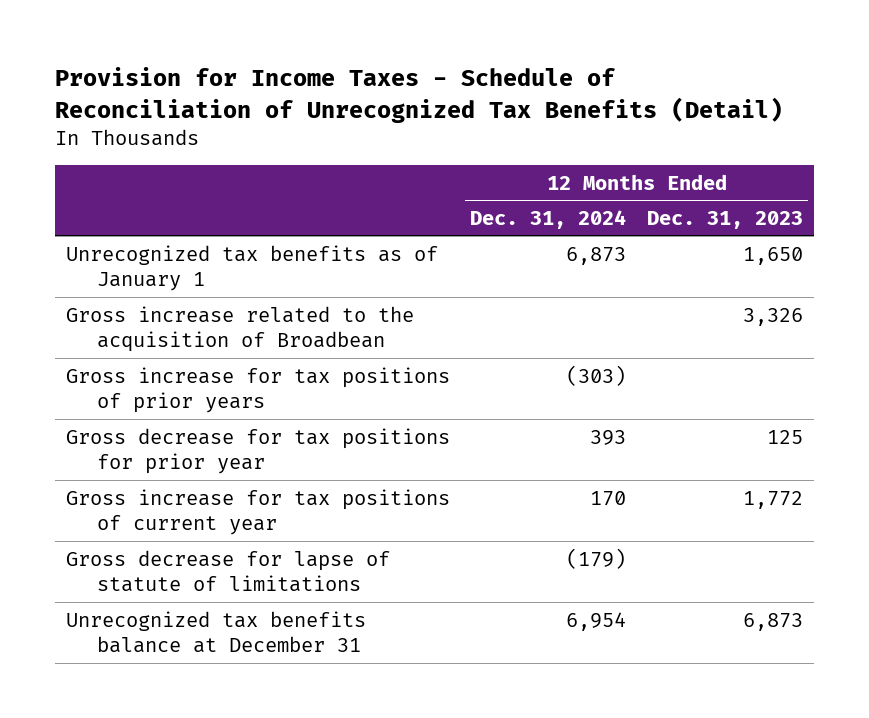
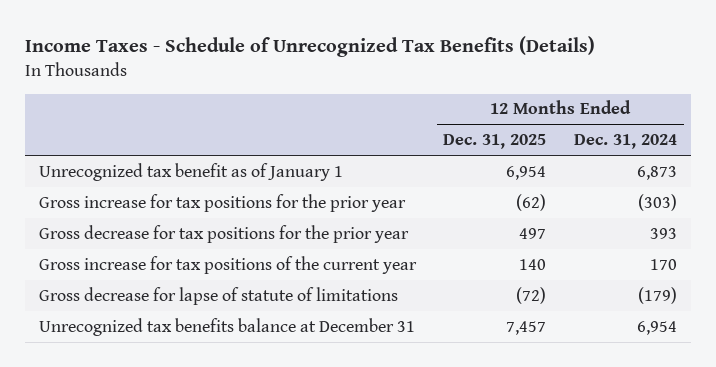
- Provision for Income Taxes - Schedule of Reconciliation of Unrecognized Tax Benefits (Detail)
+ Income Taxes - Schedule of Unrecognized Tax Benefits (Details)
- | 12 Months Ended Dec. 31, 2024 | 12 Months Ended Dec. 31, 2023
+ | 12 Months Ended Dec. 31, 2025 | 12 Months Ended Dec. 31, 2024
- Unrecognized tax benefits as of January 1 | 6,873 | 1,650
- Gross increase related to the acquisition of Broadbean | | 3,326
- Gross increase for tax positions of prior years | (303) |
- Gross decrease for tax positions for prior year | 393 | 125
- Gross increase for tax positions of current year | 170 | 1,772
+ Unrecognized tax benefit as of January 1 | 6,954 | 6,873
+ Gross increase for tax positions for the prior year | (62) | (303)
+ Gross decrease for tax positions for the prior year | 497 | 393
+ Gross increase for tax positions of the current year | 140 | 170

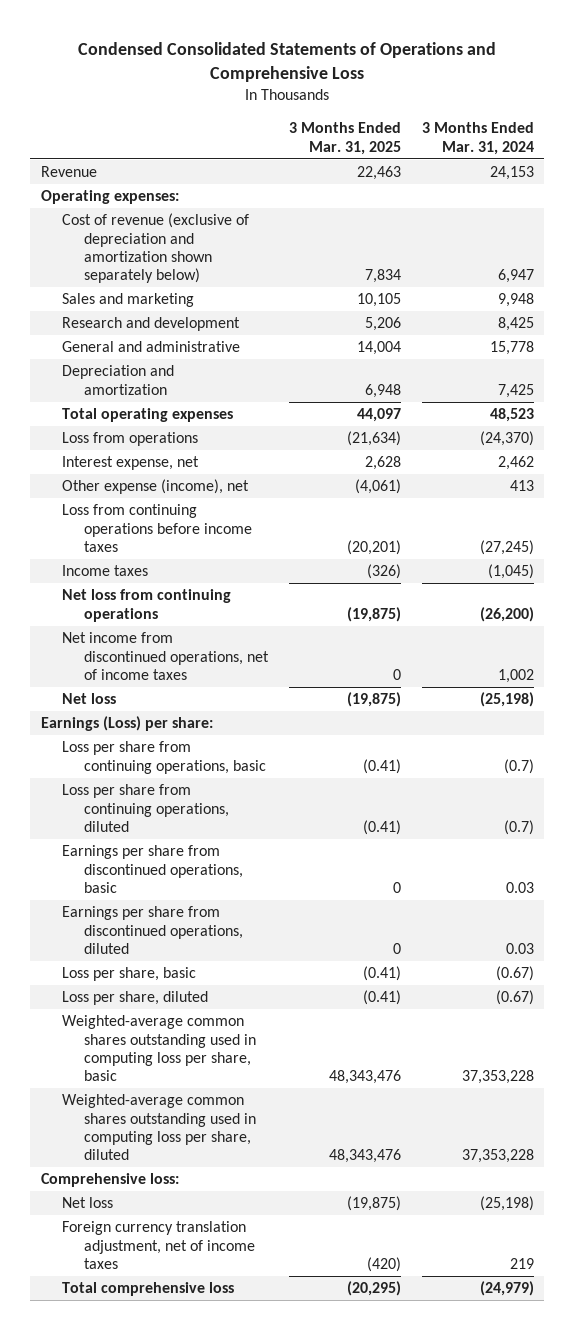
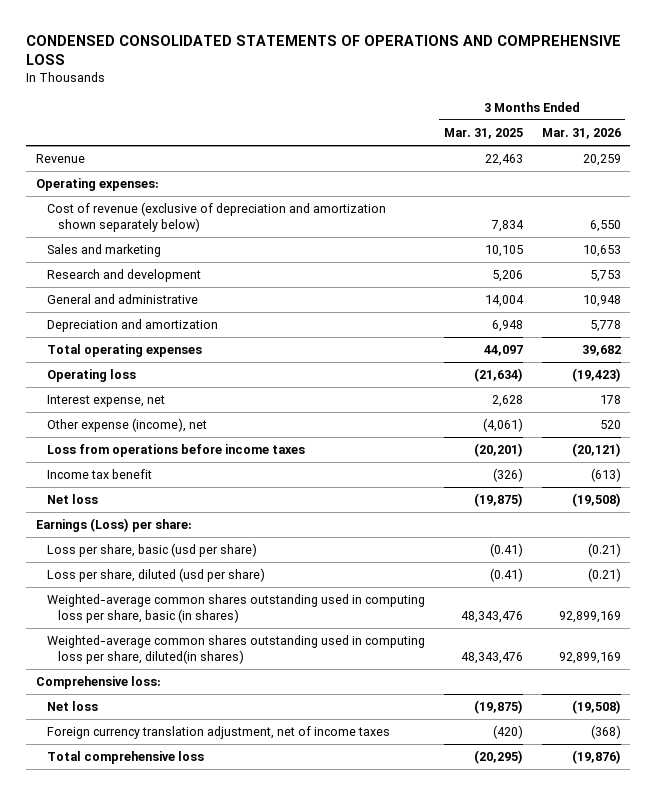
- Condensed Consolidated Statements of Operations and Comprehensive Loss
+ CONDENSED CONSOLIDATED STATEMENTS OF OPERATIONS AND COMPREHENSIVE LOSS
- | 3 Months Ended Mar. 31, 2025 | 3 Months Ended Mar. 31, 2024
+ | 3 Months Ended Mar. 31, 2025 | 3 Months Ended Mar. 31, 2026
- Loss from operations | (21,634) | (24,370)
+ Operating loss | (21,634) | (19,423)
- Loss from continuing operations before income taxes | (20,201) | (27,245)
- Income taxes | (326) | (1,045)
- Net loss from continuing operations | (19,875) | (26,200)
- Net income from discontinued operations, net of income taxes | 0 | 1,002
+ Loss from operations before income taxes | (20,201) | (20,121)
+ Income tax benefit | (326) | (613)
- Loss per share from continuing operations, basic | (0.41) | (0.7)
- Loss per share from continuing operations, diluted | (0.41) | (0.7)
- Earnings per share from discontinued operations, basic | 0 | 0.03
- Earnings per share from discontinued operations, diluted | 0 | 0.03
- Loss per share, basic | (0.41) | (0.67)
- Loss per share, diluted | (0.41) | (0.67)
- Weighted-average common shares outstanding used in computing loss per share, basic | 48,343,476 | 37,353,228
- Weighted-average common shares outstanding used in computing loss per share, diluted | 48,343,476 | 37,353,228
+ Loss per share, basic (usd per share) | (0.41) | (0.21)
+ Loss per share, diluted (usd per share) | (0.41) | (0.21)
+ Weighted-average common shares outstanding used in computing loss per share, basic (in shares) | 48,343,476 | 92,899,169
+ Weighted-average common shares outstanding used in computing loss per share, diluted(in shares) | 48,343,476 | 92,899,169

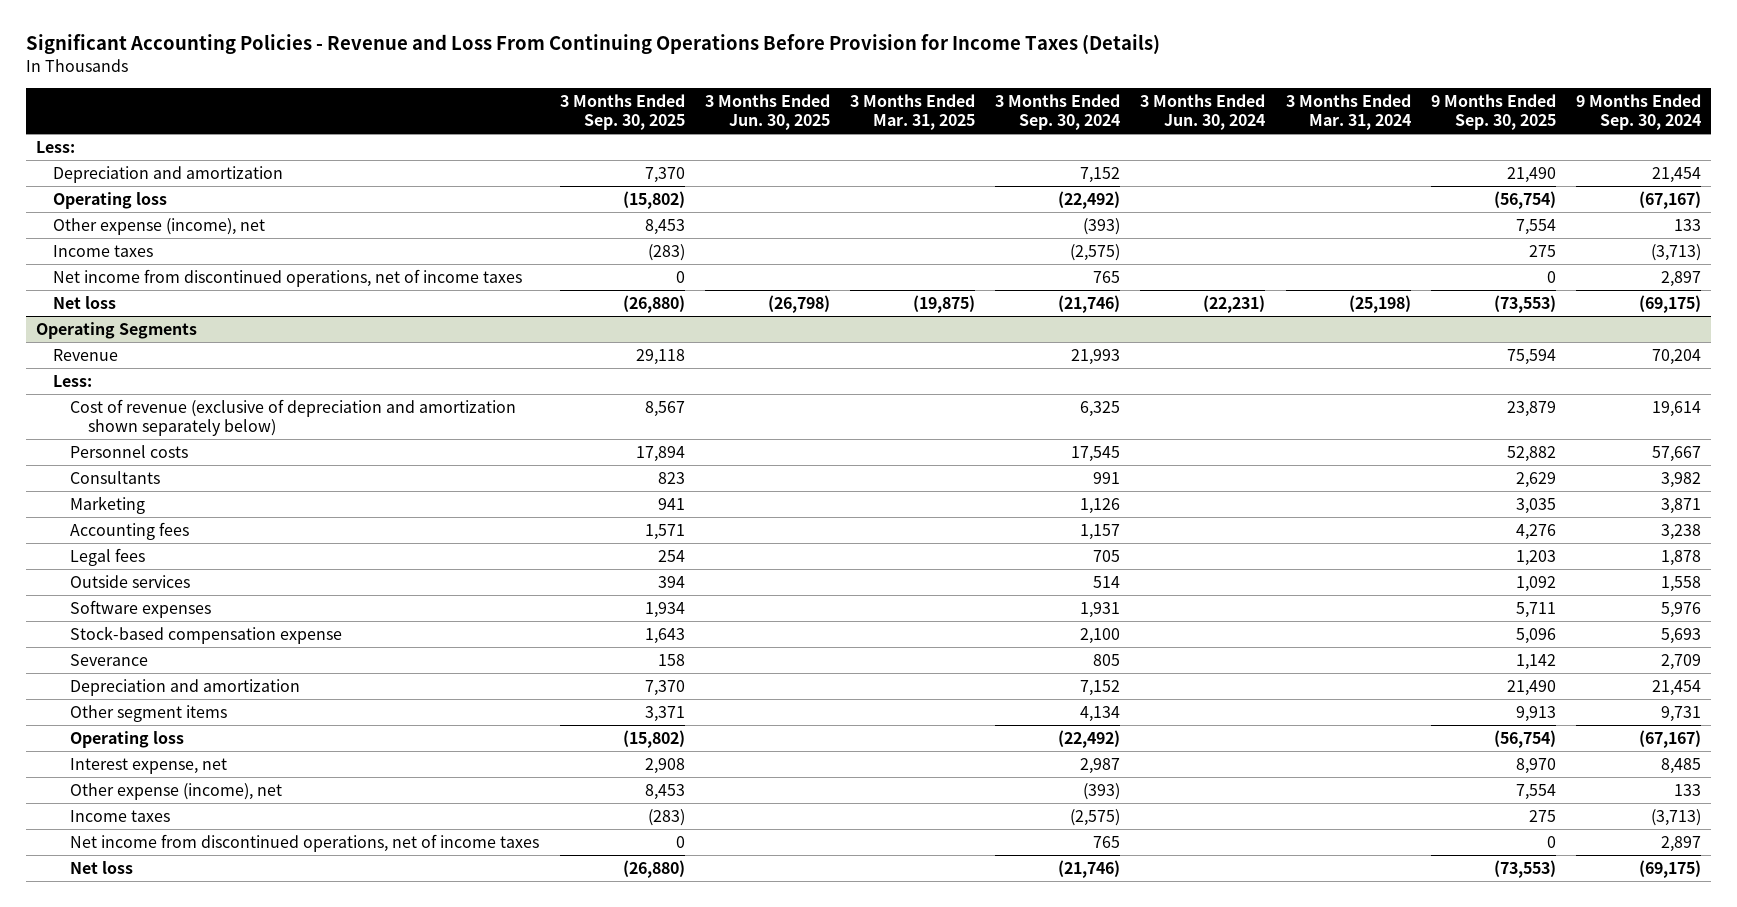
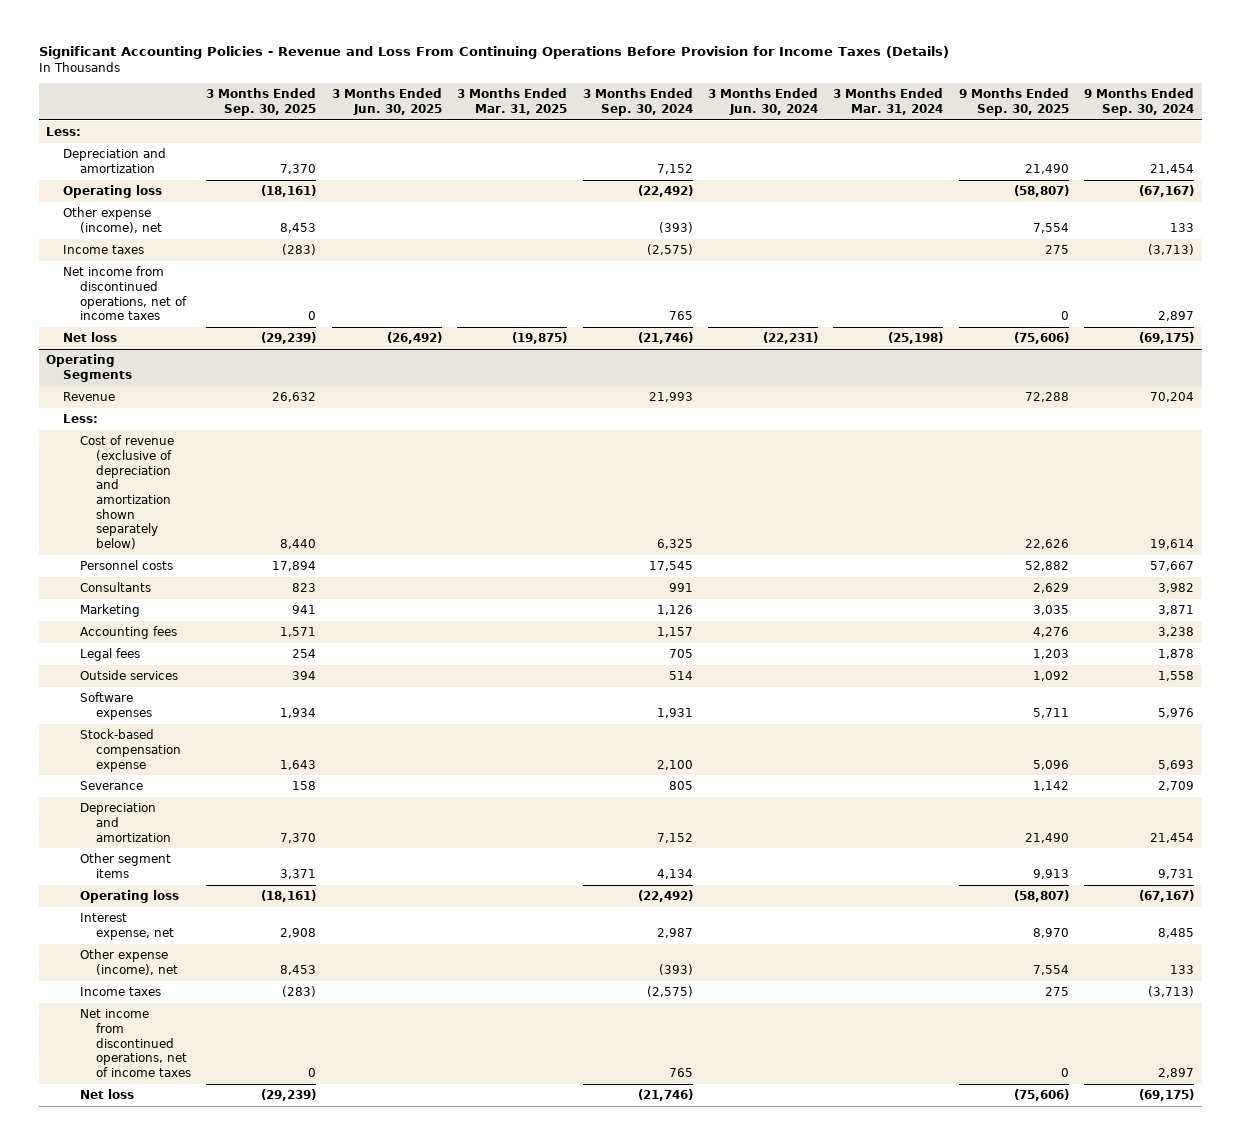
- Operating loss | (15,802) | | | (22,492) | | | (56,754) | (67,167)
+ Operating loss | (18,161) | | | (22,492) | | | (58,807) | (67,167)
- Net loss | (26,880) | (26,798) | (19,875) | (21,746) | (22,231) | (25,198) | (73,553) | (69,175)
+ Net loss | (29,239) | (26,492) | (19,875) | (21,746) | (22,231) | (25,198) | (75,606) | (69,175)
@ Operating Segments
- Revenue | 29,118 | | | 21,993 | | | 75,594 | 70,204
+ Revenue | 26,632 | | | 21,993 | | | 72,288 | 70,204
- Cost of revenue (exclusive of depreciation and amortization shown separately below) | 8,567 | | | 6,325 | | | 23,879 | 19,614
+ Cost of revenue (exclusive of depreciation and amortization shown separately below) | 8,440 | | | 6,325 | | | 22,626 | 19,614
- Operating loss | (15,802) | | | (22,492) | | | (56,754) | (67,167)
+ Operating loss | (18,161) | | | (22,492) | | | (58,807) | (67,167)
- Net loss | (26,880) | | | (21,746) | | | (73,553) | (69,175)
+ Net loss | (29,239) | | | (21,746) | | | (75,606) | (69,175)

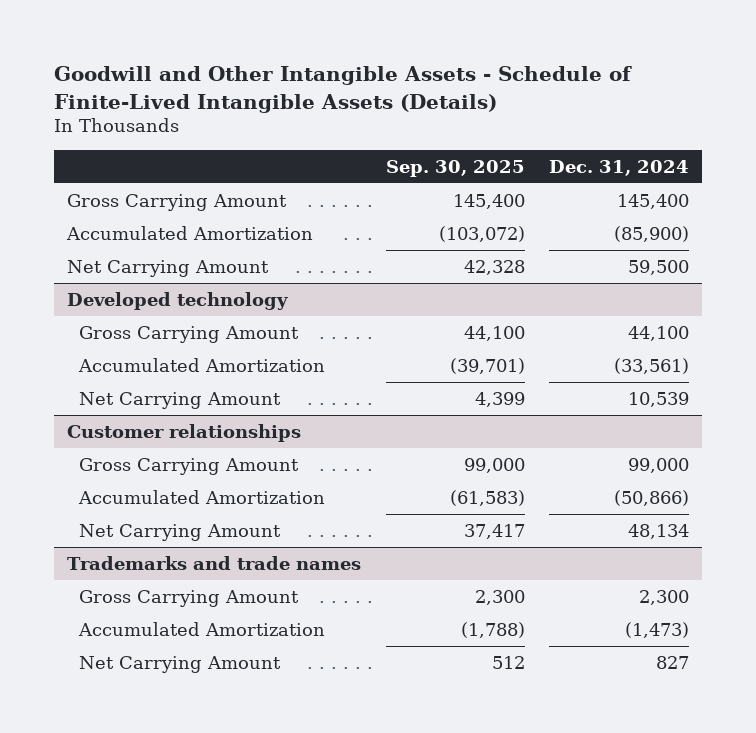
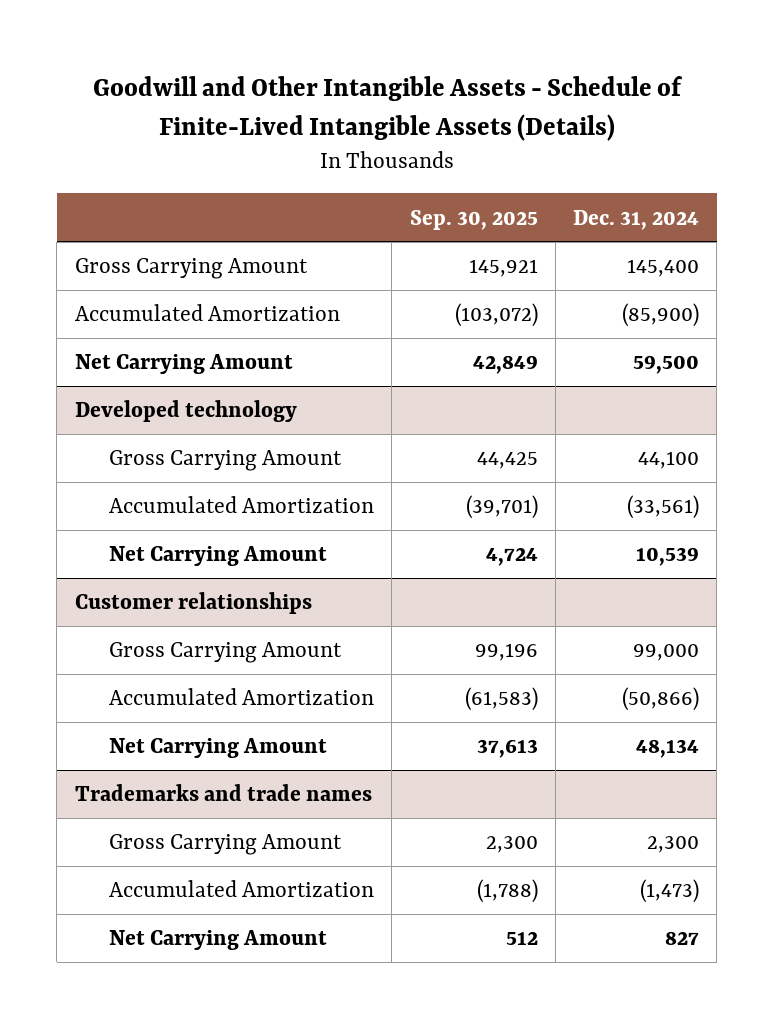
- Gross Carrying Amount | 145,400 | 145,400
+ Gross Carrying Amount | 145,921 | 145,400
- Net Carrying Amount | 42,328 | 59,500
+ Net Carrying Amount | 42,849 | 59,500
@ Developed technology
- Gross Carrying Amount | 44,100 | 44,100
+ Gross Carrying Amount | 44,425 | 44,100
- Net Carrying Amount | 4,399 | 10,539
+ Net Carrying Amount | 4,724 | 10,539
@ Customer relationships
- Gross Carrying Amount | 99,000 | 99,000
+ Gross Carrying Amount | 99,196 | 99,000
- Net Carrying Amount | 37,417 | 48,134
+ Net Carrying Amount | 37,613 | 48,134

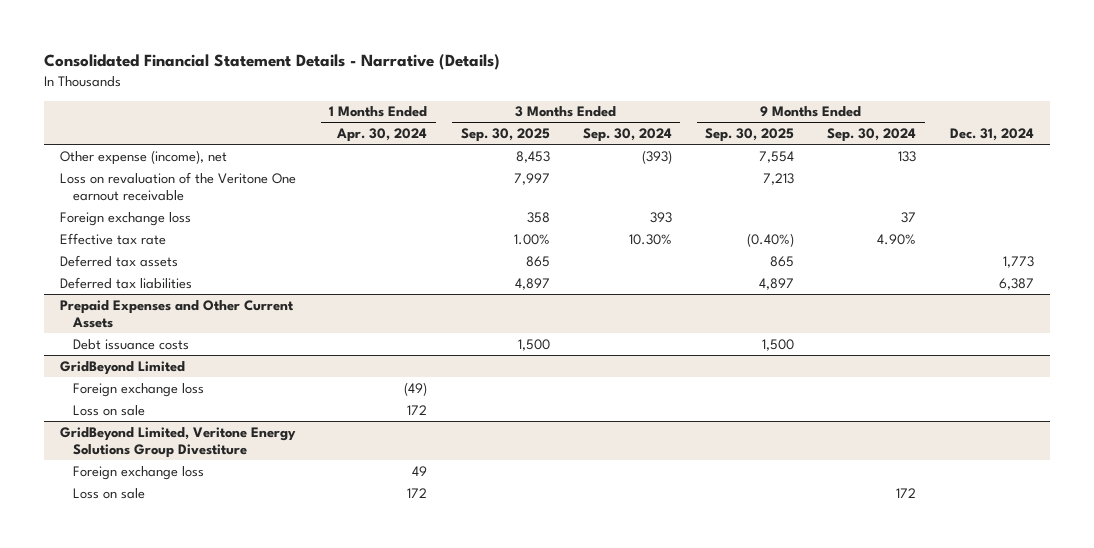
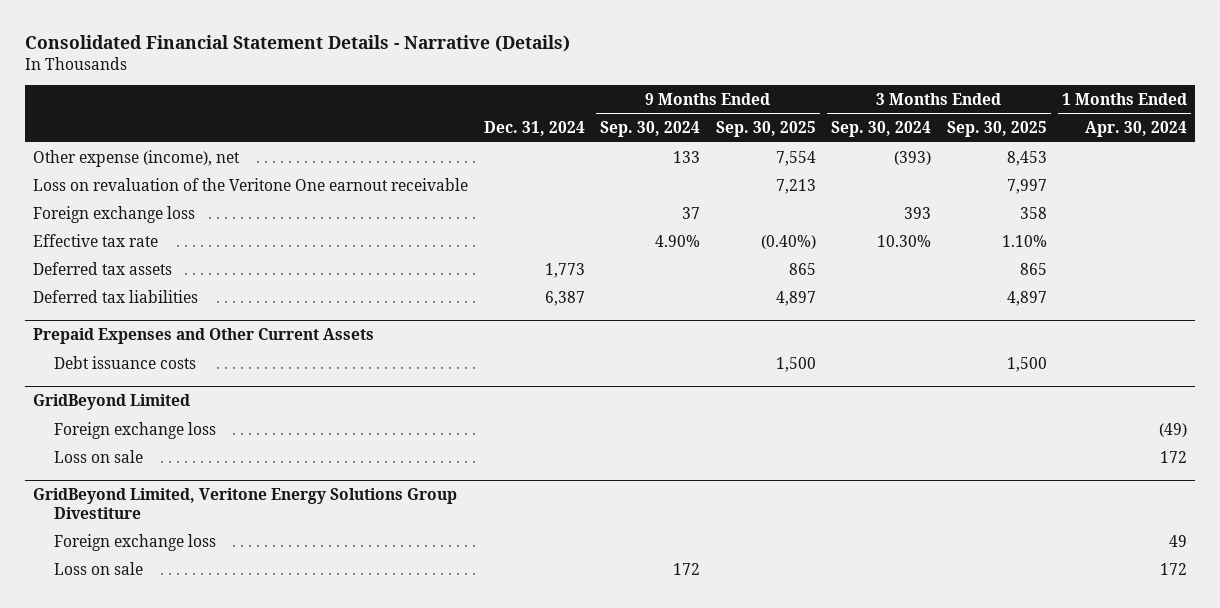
- | 1 Months Ended Apr. 30, 2024 | 3 Months Ended Sep. 30, 2025 | 3 Months Ended Sep. 30, 2024 | 9 Months Ended Sep. 30, 2025 | 9 Months Ended Sep. 30, 2024 | Dec. 31, 2024
+ | Dec. 31, 2024 | 9 Months Ended Sep. 30, 2024 | 9 Months Ended Sep. 30, 2025 | 3 Months Ended Sep. 30, 2024 | 3 Months Ended Sep. 30, 2025 | 1 Months Ended Apr. 30, 2024
- Effective tax rate | | 1.00% | 10.30% | (0.40%) | 4.90% |
+ Effective tax rate | | 4.90% | (0.40%) | 10.30% | 1.10% |

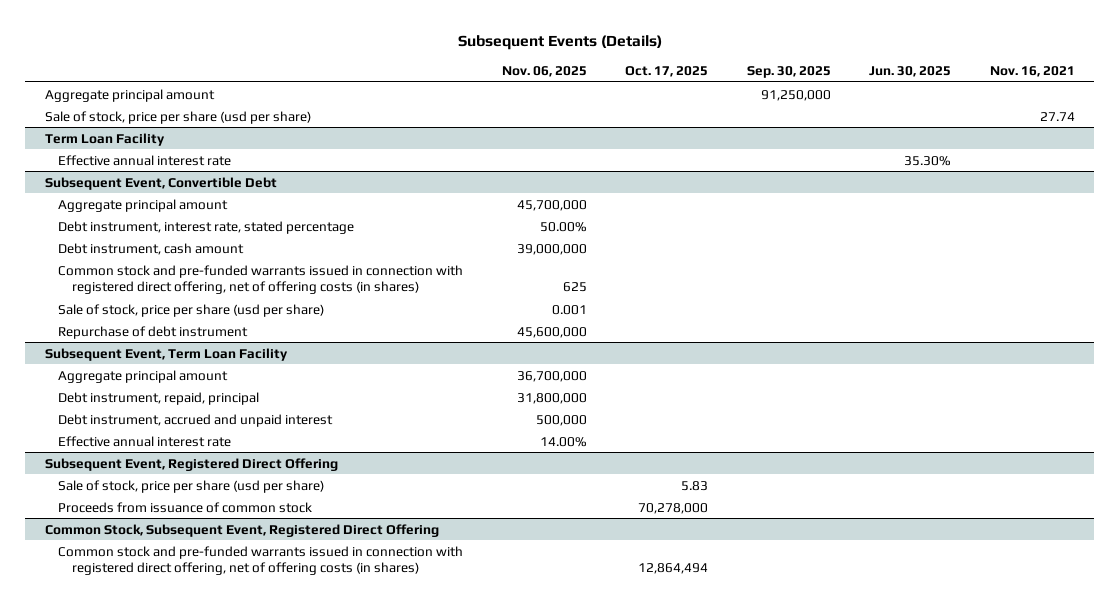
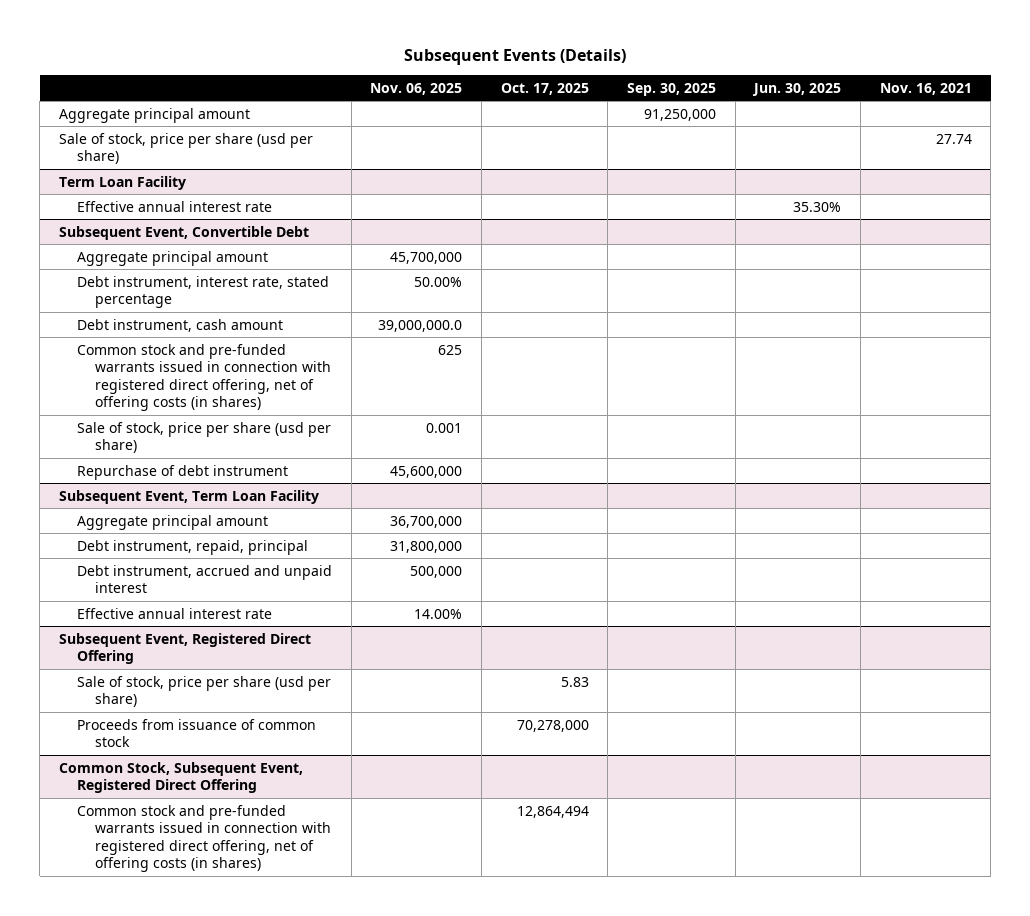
@ Subsequent Event, Convertible Debt
- Debt instrument, cash amount | 39,000,000 | | | |
+ Debt instrument, cash amount | 39,000,000.0 | | | |

